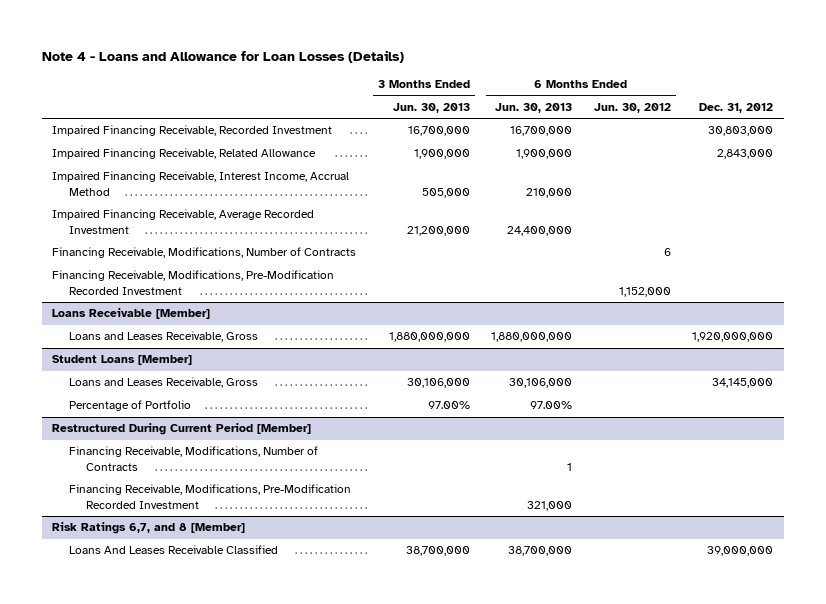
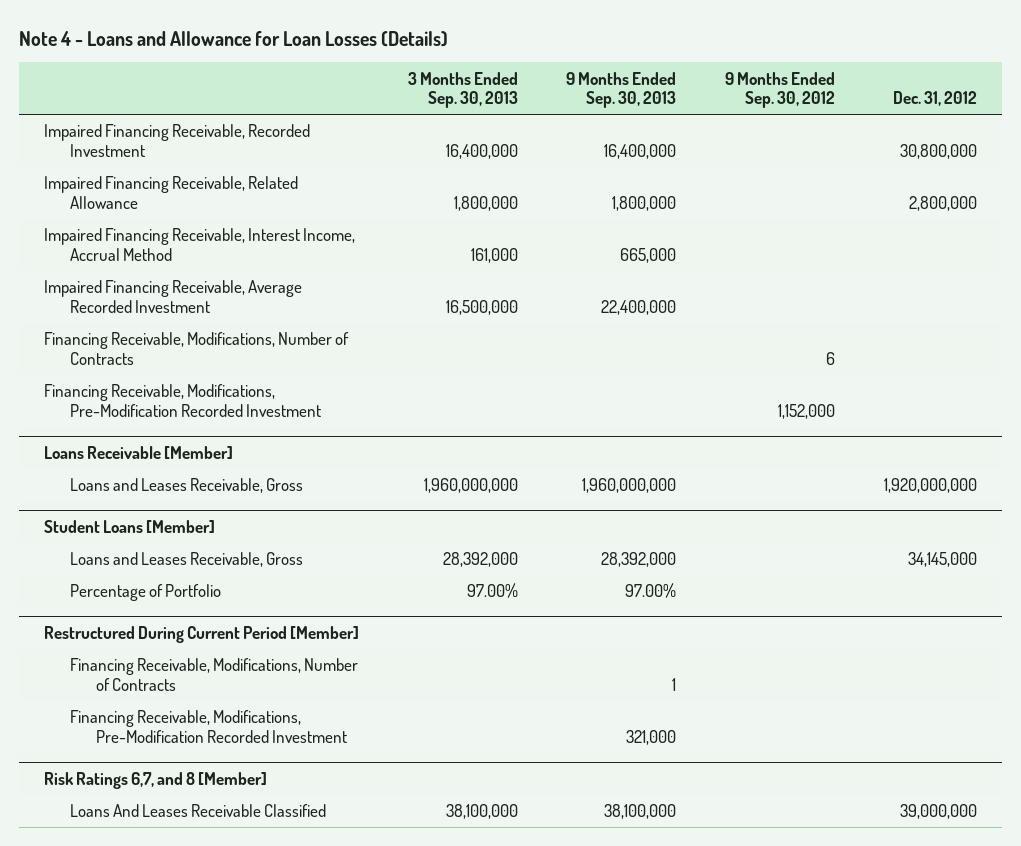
- | 3 Months Ended Jun. 30, 2013 | 6 Months Ended Jun. 30, 2013 | 6 Months Ended Jun. 30, 2012 | Dec. 31, 2012
+ | 3 Months Ended Sep. 30, 2013 | 9 Months Ended Sep. 30, 2013 | 9 Months Ended Sep. 30, 2012 | Dec. 31, 2012
- Impaired Financing Receivable, Recorded Investment | 16,700,000 | 16,700,000 | | 30,803,000
- Impaired Financing Receivable, Related Allowance | 1,900,000 | 1,900,000 | | 2,843,000
+ Impaired Financing Receivable, Recorded Investment | 16,400,000 | 16,400,000 | | 30,800,000
+ Impaired Financing Receivable, Related Allowance | 1,800,000 | 1,800,000 | | 2,800,000

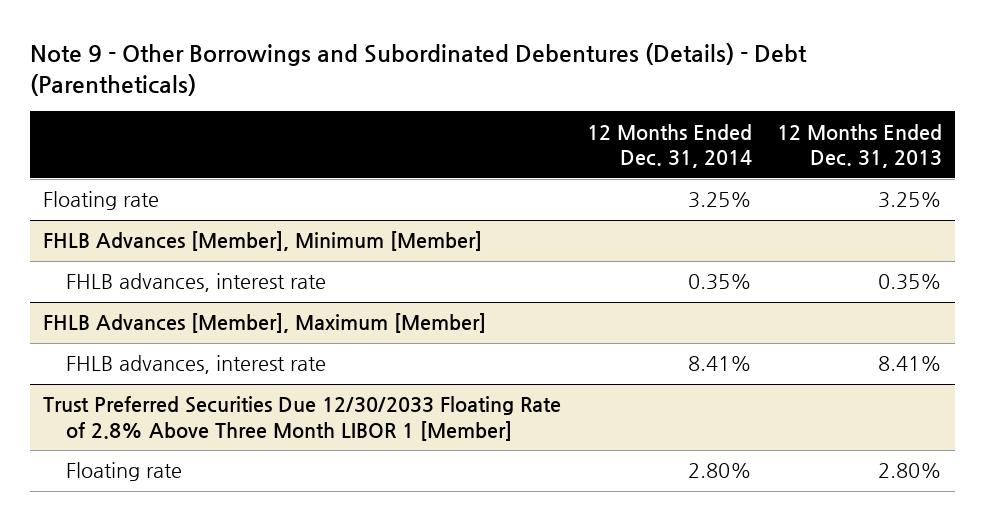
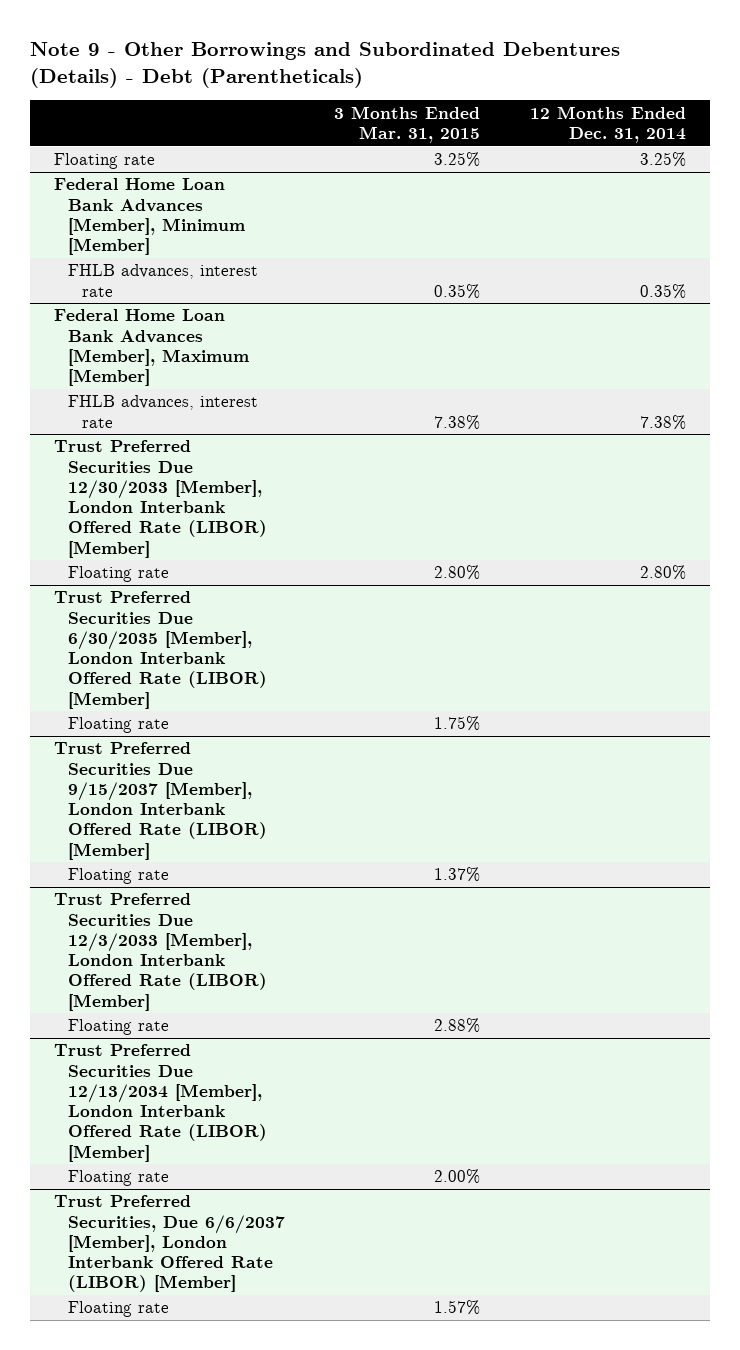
- | 12 Months Ended Dec. 31, 2014 | 12 Months Ended Dec. 31, 2013
+ | 3 Months Ended Mar. 31, 2015 | 12 Months Ended Dec. 31, 2014
- FHLB Advances [Member], Minimum [Member]
+ Federal Home Loan Bank Advances [Member], Minimum [Member]
- FHLB Advances [Member], Maximum [Member]
- FHLB advances, interest rate | 8.41% | 8.41%
- Trust Preferred Securities Due 12/30/2033 Floating Rate of 2.8% Above Three Month LIBOR 1 [Member]
+ Federal Home Loan Bank Advances [Member], Maximum [Member]
+ FHLB advances, interest rate | 7.38% | 7.38%
+ Trust Preferred Securities Due 12/30/2033 [Member], London Interbank Offered Rate (LIBOR) [Member]
+ Trust Preferred Securities Due 6/30/2035 [Member], London Interbank Offered Rate (LIBOR) [Member]
+ Floating rate | 1.75% |
+ Trust Preferred Securities Due 9/15/2037 [Member], London Interbank Offered Rate (LIBOR) [Member]
+ Floating rate | 1.37% |
+ Trust Preferred Securities Due 12/3/2033 [Member], London Interbank Offered Rate (LIBOR) [Member]
+ Floating rate | 2.88% |
+ Trust Preferred Securities Due 12/13/2034 [Member], London Interbank Offered Rate (LIBOR) [Member]
+ Floating rate | 2.00% |
+ Trust Preferred Securities, Due 6/6/2037 [Member], London Interbank Offered Rate (LIBOR) [Member]
+ Floating rate | 1.57% |

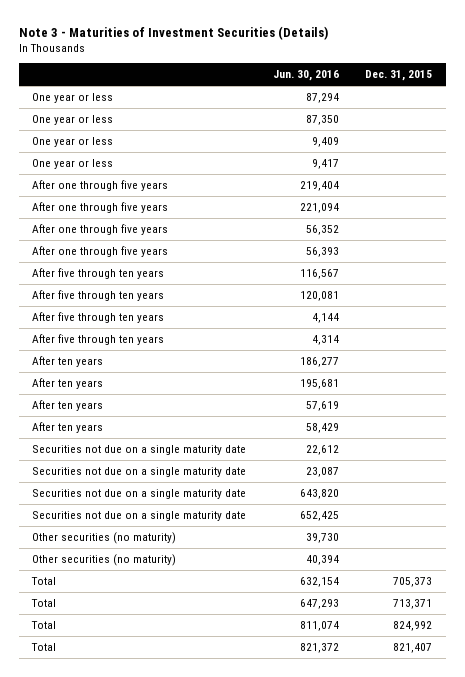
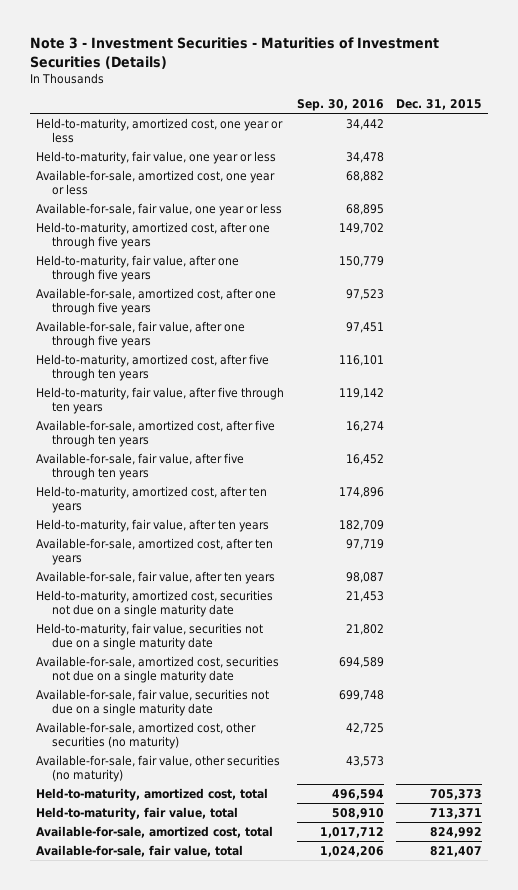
- Note 3 - Maturities of Investment Securities (Details)
+ Note 3 - Investment Securities - Maturities of Investment Securities (Details)
- | Jun. 30, 2016 | Dec. 31, 2015
+ | Sep. 30, 2016 | Dec. 31, 2015
- One year or less | 87,294 |
- One year or less | 87,350 |
- One year or less | 9,409 |
- One year or less | 9,417 |
- After one through five years | 219,404 |
- After one through five years | 221,094 |
- After one through five years | 56,352 |
- After one through five years | 56,393 |
- After five through ten years | 116,567 |
- After five through ten years | 120,081 |
- After five through ten years | 4,144 |
- After five through ten years | 4,314 |
- After ten years | 186,277 |
- After ten years | 195,681 |
- After ten years | 57,619 |
- After ten years | 58,429 |
- Securities not due on a single maturity date | 22,612 |
- Securities not due on a single maturity date | 23,087 |
- Securities not due on a single maturity date | 643,820 |
- Securities not due on a single maturity date | 652,425 |
- Other securities (no maturity) | 39,730 |
- Other securities (no maturity) | 40,394 |
- Total | 632,154 | 705,373
- Total | 647,293 | 713,371
- Total | 811,074 | 824,992
- Total | 821,372 | 821,407
+ Held-to-maturity, amortized cost, one year or less | 34,442 |
+ Held-to-maturity, fair value, one year or less | 34,478 |
+ Available-for-sale, amortized cost, one year or less | 68,882 |
+ Available-for-sale, fair value, one year or less | 68,895 |
+ Held-to-maturity, amortized cost, after one through five years | 149,702 |
+ Held-to-maturity, fair value, after one through five years | 150,779 |
+ Available-for-sale, amortized cost, after one through five years | 97,523 |
+ Available-for-sale, fair value, after one through five years | 97,451 |
+ Held-to-maturity, amortized cost, after five through ten years | 116,101 |
+ Held-to-maturity, fair value, after five through ten years | 119,142 |
+ Available-for-sale, amortized cost, after five through ten years | 16,274 |
+ Available-for-sale, fair value, after five through ten years | 16,452 |
+ Held-to-maturity, amortized cost, after ten years | 174,896 |
+ Held-to-maturity, fair value, after ten years | 182,709 |
+ Available-for-sale, amortized cost, after ten years | 97,719 |
+ Available-for-sale, fair value, after ten years | 98,087 |
+ Held-to-maturity, amortized cost, securities not due on a single maturity date | 21,453 |
+ Held-to-maturity, fair value, securities not due on a single maturity date | 21,802 |
+ Available-for-sale, amortized cost, securities not due on a single maturity date | 694,589 |
+ Available-for-sale, fair value, securities not due on a single maturity date | 699,748 |
+ Available-for-sale, amortized cost, other securities (no maturity) | 42,725 |
+ Available-for-sale, fair value, other securities (no maturity) | 43,573 |
+ Held-to-maturity, amortized cost, total | 496,594 | 705,373
+ Held-to-maturity, fair value, total | 508,910 | 713,371
+ Available-for-sale, amortized cost, total | 1,017,712 | 824,992
+ Available-for-sale, fair value, total | 1,024,206 | 821,407

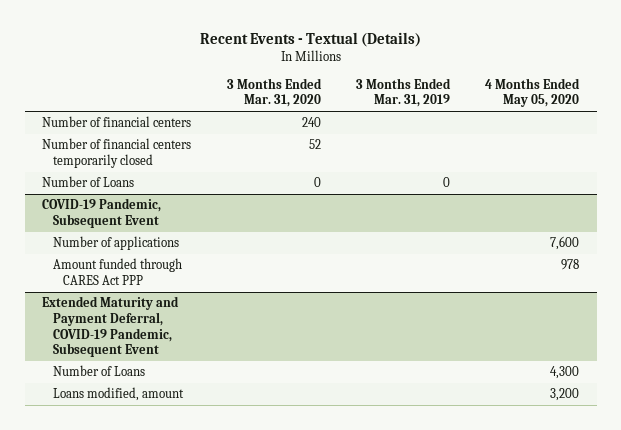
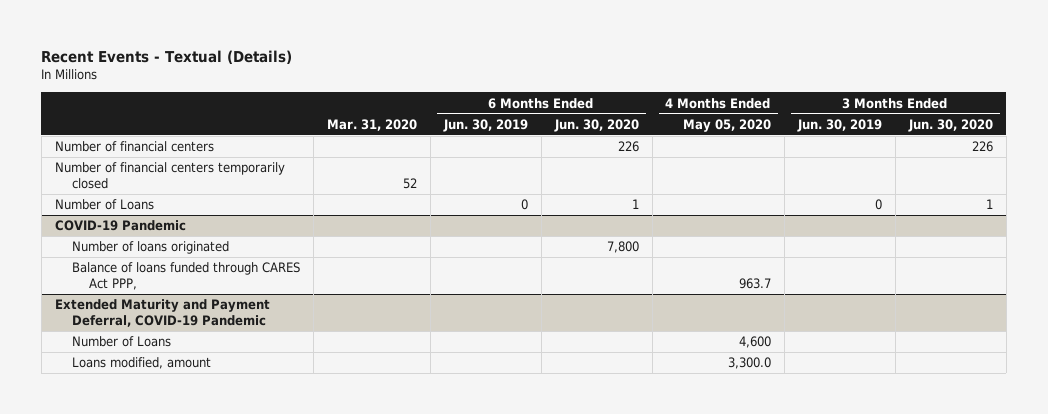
- | 3 Months Ended Mar. 31, 2020 | 3 Months Ended Mar. 31, 2019 | 4 Months Ended May 05, 2020
+ | Mar. 31, 2020 | 6 Months Ended Jun. 30, 2019 | 6 Months Ended Jun. 30, 2020 | 4 Months Ended May 05, 2020 | 3 Months Ended Jun. 30, 2019 | 3 Months Ended Jun. 30, 2020
- COVID-19 Pandemic, Subsequent Event
- Number of applications | | | 7,600
- Amount funded through CARES Act PPP | | | 978
- Extended Maturity and Payment Deferral, COVID-19 Pandemic, Subsequent Event
- Number of Loans | | | 4,300
- Loans modified, amount | | | 3,200
+ COVID-19 Pandemic
+ Number of loans originated | | | 7,800 | | |
+ Balance of loans funded through CARES Act PPP, | | | | 963.7 | |
+ Extended Maturity and Payment Deferral, COVID-19 Pandemic
+ Number of Loans | | | | 4,600 | |
+ Loans modified, amount | | | | 3,300.0 | |

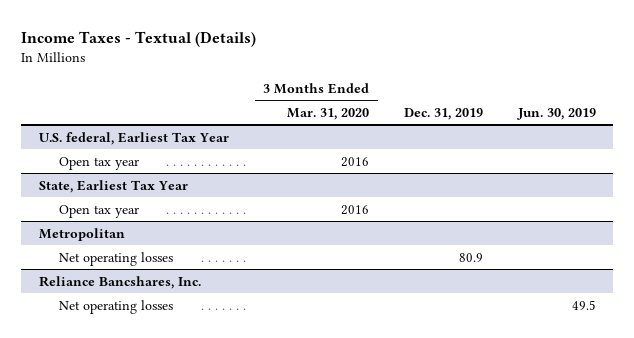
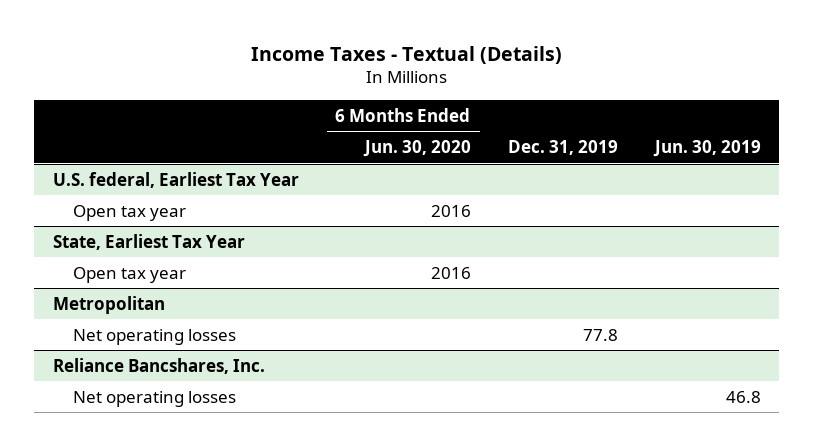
- | 3 Months Ended Mar. 31, 2020 | Dec. 31, 2019 | Jun. 30, 2019
+ | 6 Months Ended Jun. 30, 2020 | Dec. 31, 2019 | Jun. 30, 2019
@ Metropolitan
- Net operating losses | | 80.9 |
+ Net operating losses | | 77.8 |
@ Reliance Bancshares, Inc.
- Net operating losses | | | 49.5
+ Net operating losses | | | 46.8

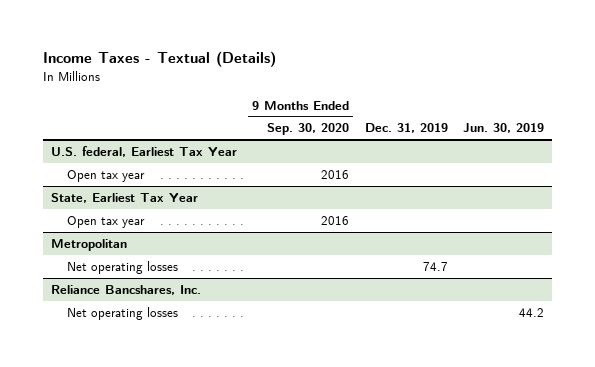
- | 6 Months Ended Jun. 30, 2020 | Dec. 31, 2019 | Jun. 30, 2019
+ | 9 Months Ended Sep. 30, 2020 | Dec. 31, 2019 | Jun. 30, 2019
@ Metropolitan
- Net operating losses | | 77.8 |
+ Net operating losses | | 74.7 |
@ Reliance Bancshares, Inc.
- Net operating losses | | | 46.8
+ Net operating losses | | | 44.2

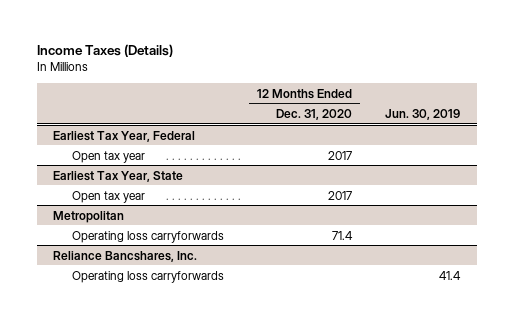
- Income Taxes - Textual (Details)
+ Income Taxes (Details)
- | 9 Months Ended Sep. 30, 2020 | Dec. 31, 2019 | Jun. 30, 2019
+ | 12 Months Ended Dec. 31, 2020 | Jun. 30, 2019
- U.S. federal, Earliest Tax Year
+ Earliest Tax Year, Federal
- State, Earliest Tax Year
+ Earliest Tax Year, State
@ Metropolitan
- Net operating losses | | 74.7 |
+ Operating loss carryforwards | 71.4 |
@ Reliance Bancshares, Inc.
- Net operating losses | | | 44.2
+ Operating loss carryforwards | | 41.4

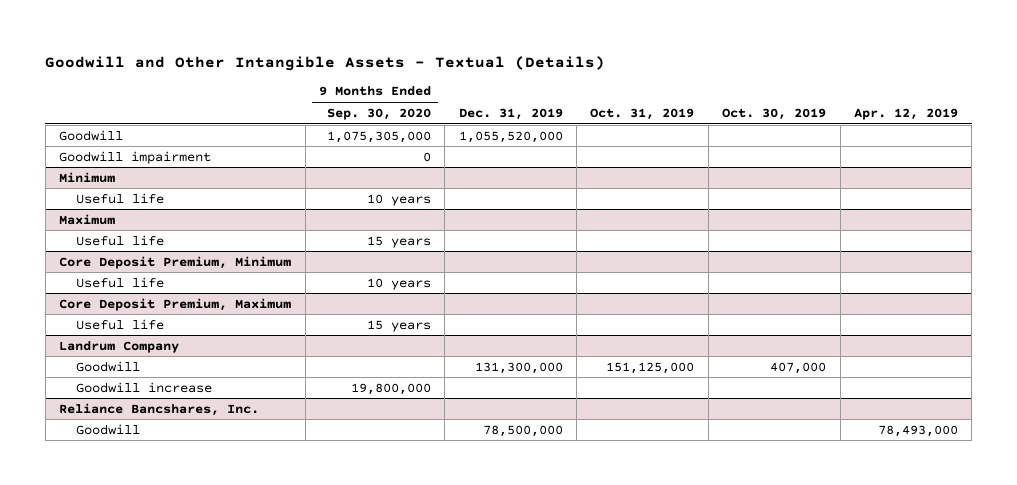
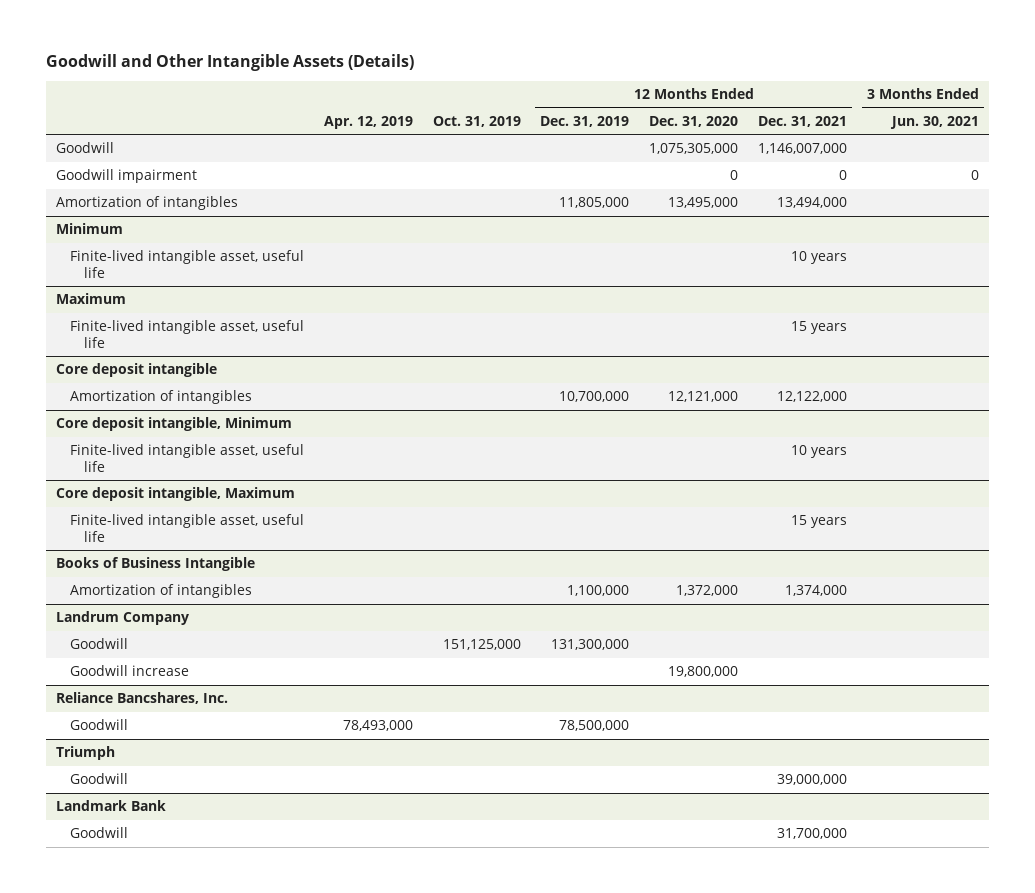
- Goodwill and Other Intangible Assets - Textual (Details)
+ Goodwill and Other Intangible Assets (Details)
- | 9 Months Ended Sep. 30, 2020 | Dec. 31, 2019 | Oct. 31, 2019 | Oct. 30, 2019 | Apr. 12, 2019
+ | Apr. 12, 2019 | Oct. 31, 2019 | 12 Months Ended Dec. 31, 2019 | 12 Months Ended Dec. 31, 2020 | 12 Months Ended Dec. 31, 2021 | 3 Months Ended Jun. 30, 2021
+ Amortization of intangibles | | | 11,805,000 | 13,495,000 | 13,494,000 |
@ Minimum
- Useful life | 10 years | | | |
+ Finite-lived intangible asset, useful life | | | | | 10 years |
@ Maximum
- Useful life | 15 years | | | |
- Core Deposit Premium, Minimum
- Useful life | 10 years | | | |
- Core Deposit Premium, Maximum
- Useful life | 15 years | | | |
@ Maximum
+ Finite-lived intangible asset, useful life | | | | | 15 years |
+ Core deposit intangible
+ Amortization of intangibles | | | 10,700,000 | 12,121,000 | 12,122,000 |
+ Core deposit intangible, Minimum
+ Finite-lived intangible asset, useful life | | | | | 10 years |
+ Core deposit intangible, Maximum
+ Finite-lived intangible asset, useful life | | | | | 15 years |
+ Books of Business Intangible
+ Amortization of intangibles | | | 1,100,000 | 1,372,000 | 1,374,000 |
+ Triumph
+ Goodwill | | | | | 39,000,000 |
+ Landmark Bank
+ Goodwill | | | | | 31,700,000 |

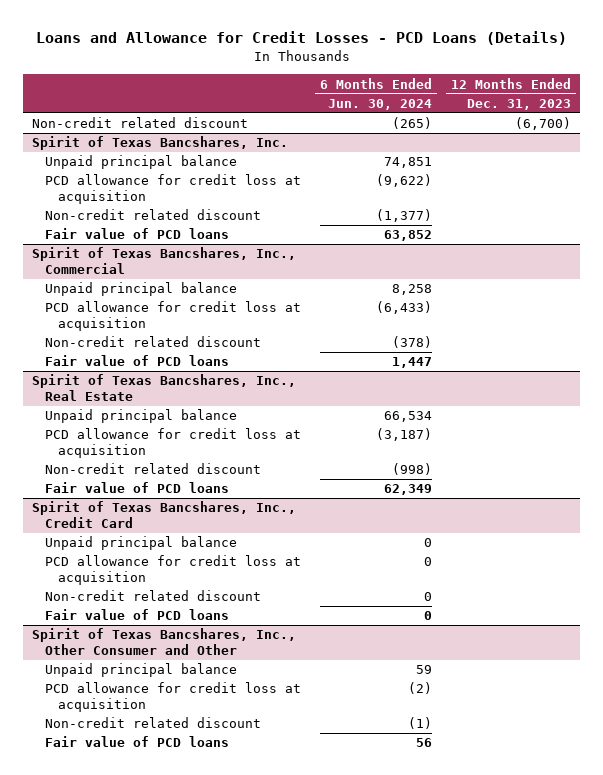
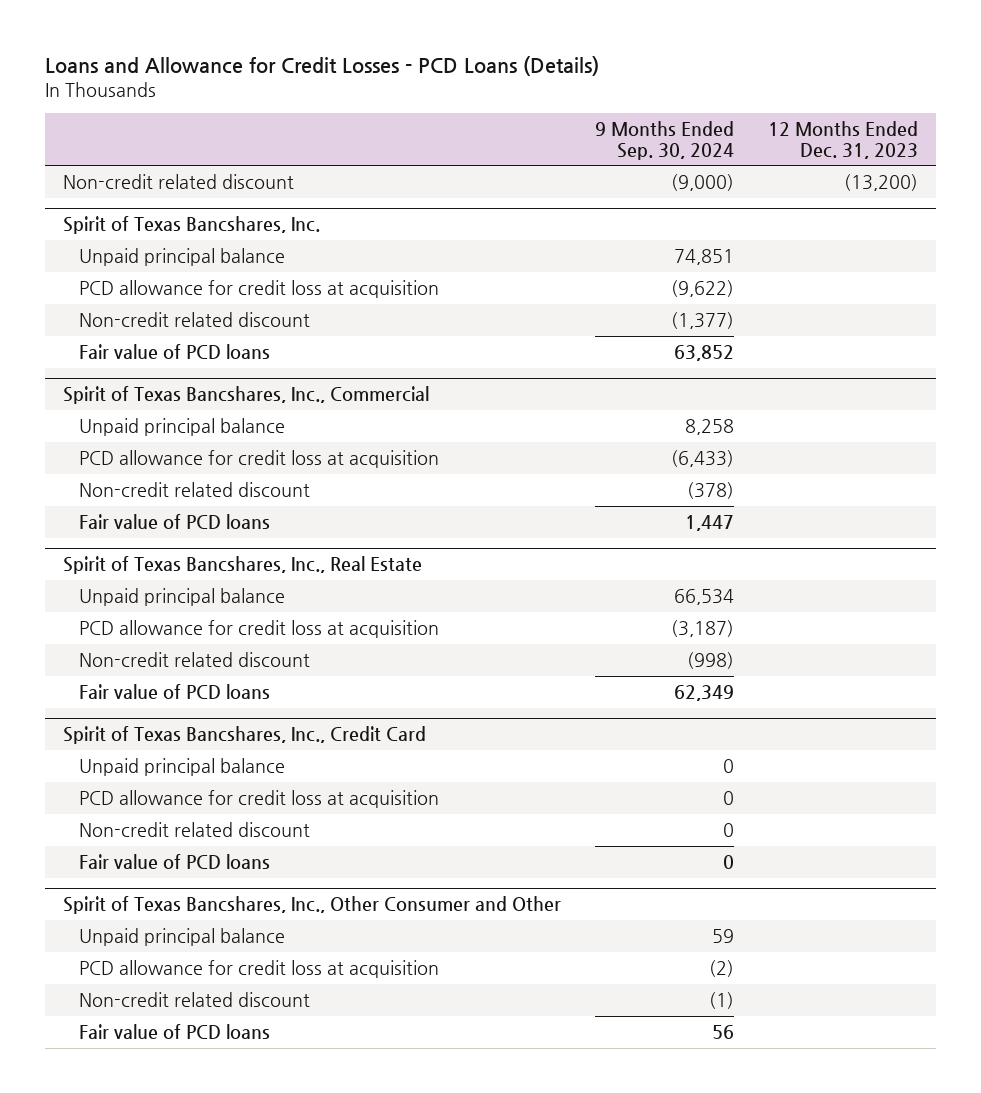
- | 6 Months Ended Jun. 30, 2024 | 12 Months Ended Dec. 31, 2023
+ | 9 Months Ended Sep. 30, 2024 | 12 Months Ended Dec. 31, 2023
- Non-credit related discount | (265) | (6,700)
+ Non-credit related discount | (9,000) | (13,200)

